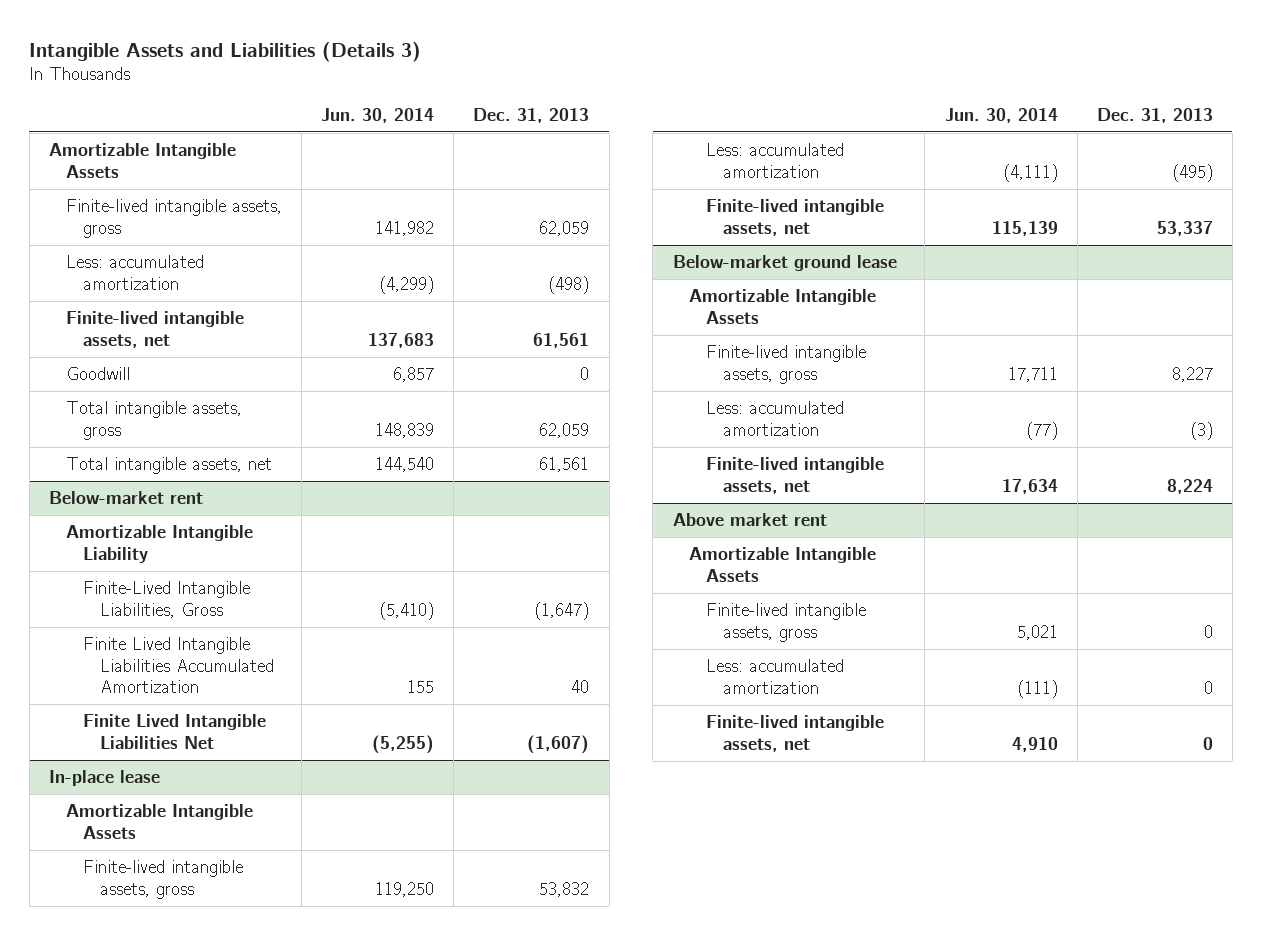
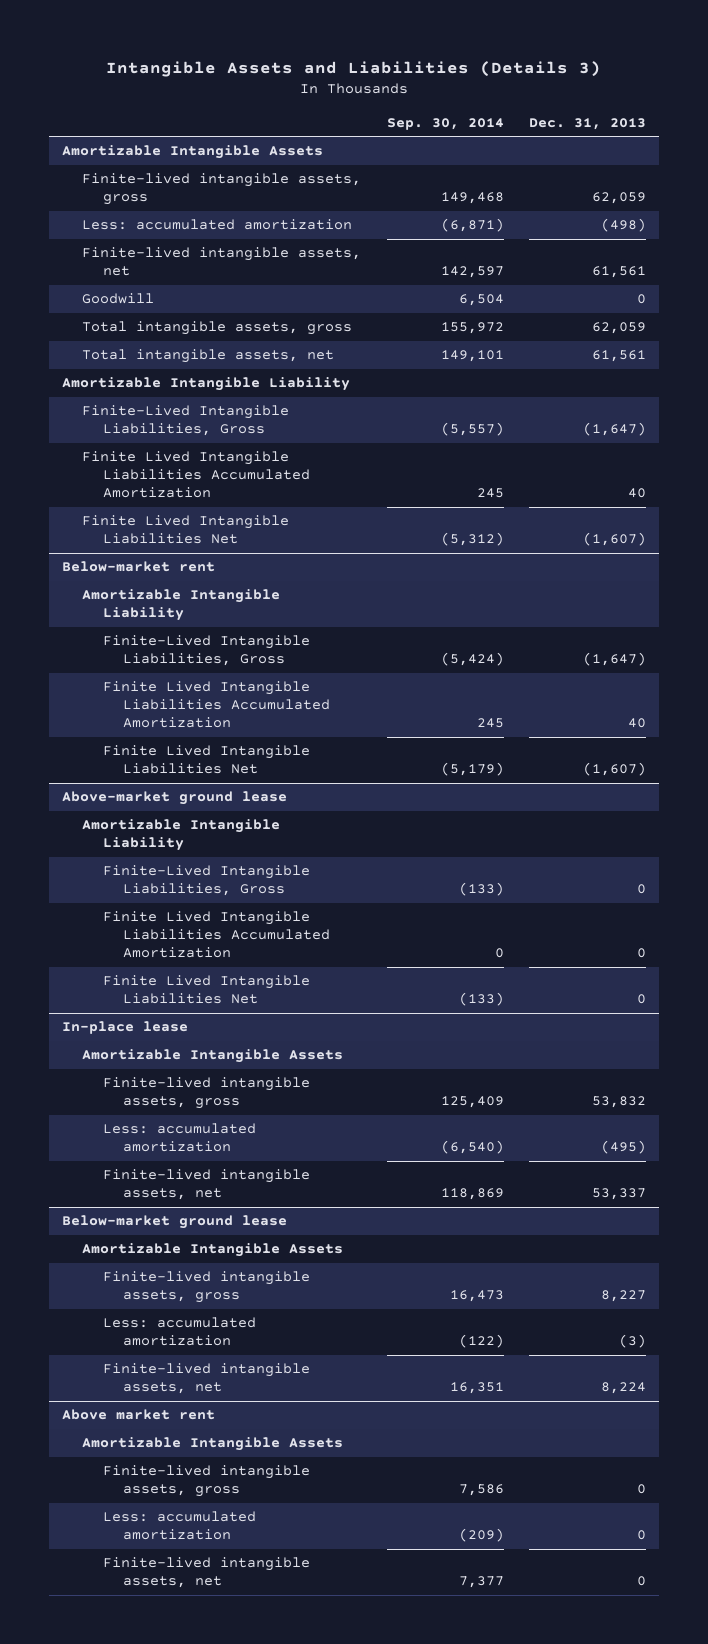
- | Jun. 30, 2014 | Dec. 31, 2013
+ | Sep. 30, 2014 | Dec. 31, 2013
+ Amortizable Intangible Liability
+ Finite-Lived Intangible Liabilities, Gross | (5,557) | (1,647)
+ Finite Lived Intangible Liabilities Accumulated Amortization | 245 | 40
+ Finite Lived Intangible Liabilities Net | (5,312) | (1,607)
+ Above-market ground lease
+ Amortizable Intangible Liability
+ Finite-Lived Intangible Liabilities, Gross | (133) | 0
+ Finite Lived Intangible Liabilities Accumulated Amortization | 0 | 0
+ Finite Lived Intangible Liabilities Net | (133) | 0

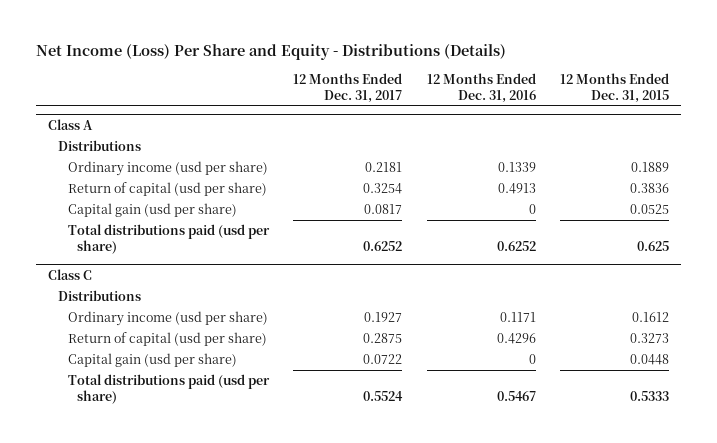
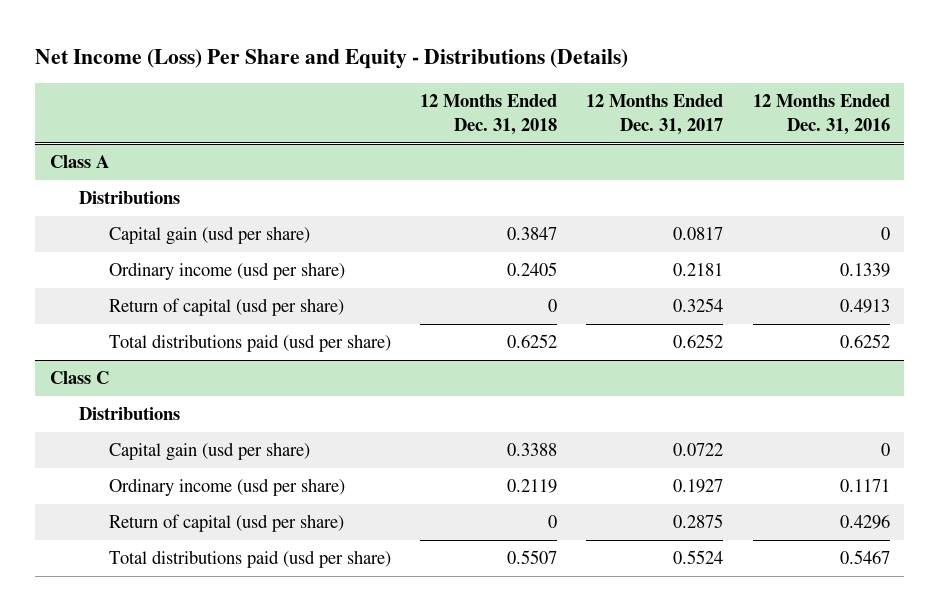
- | 12 Months Ended Dec. 31, 2017 | 12 Months Ended Dec. 31, 2016 | 12 Months Ended Dec. 31, 2015
+ | 12 Months Ended Dec. 31, 2018 | 12 Months Ended Dec. 31, 2017 | 12 Months Ended Dec. 31, 2016
@ Class A
moved up: Capital gain (usd per share) | 0.3847 | 0.0817 | 0
@ Class C
moved up: Capital gain (usd per share) | 0.3388 | 0.0722 | 0

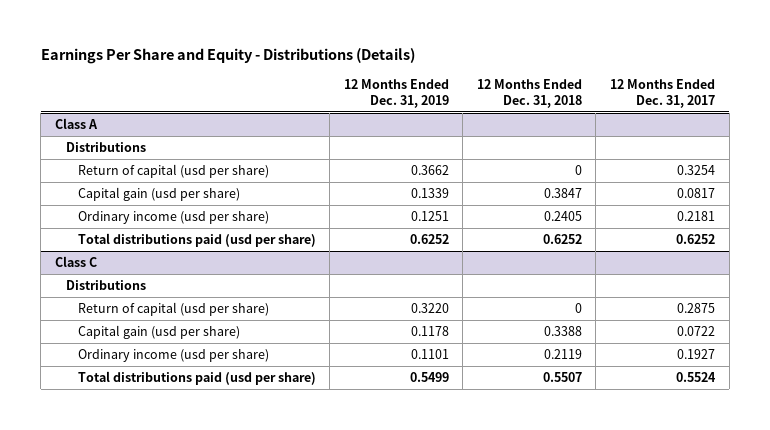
- Net Income (Loss) Per Share and Equity - Distributions (Details)
+ Earnings Per Share and Equity - Distributions (Details)
- | 12 Months Ended Dec. 31, 2018 | 12 Months Ended Dec. 31, 2017 | 12 Months Ended Dec. 31, 2016
+ | 12 Months Ended Dec. 31, 2019 | 12 Months Ended Dec. 31, 2018 | 12 Months Ended Dec. 31, 2017
@ Class A
moved up: Return of capital (usd per share) | 0.3662 | 0 | 0.3254
@ Class C
moved up: Return of capital (usd per share) | 0.3220 | 0 | 0.2875

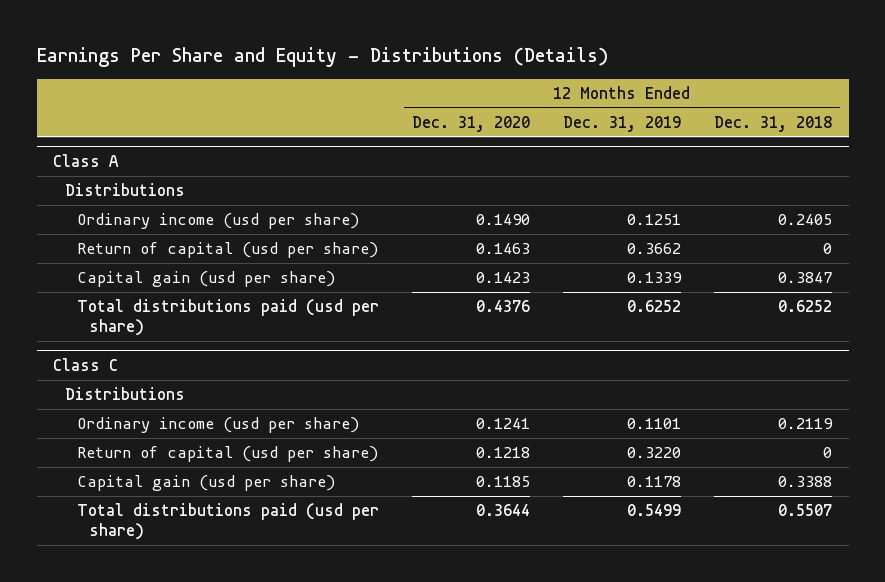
- | 12 Months Ended Dec. 31, 2019 | 12 Months Ended Dec. 31, 2018 | 12 Months Ended Dec. 31, 2017
+ | 12 Months Ended Dec. 31, 2020 | 12 Months Ended Dec. 31, 2019 | 12 Months Ended Dec. 31, 2018
@ Class A
moved up: Ordinary income (usd per share) | 0.1490 | 0.1251 | 0.2405
@ Class C
moved up: Ordinary income (usd per share) | 0.1241 | 0.1101 | 0.2119

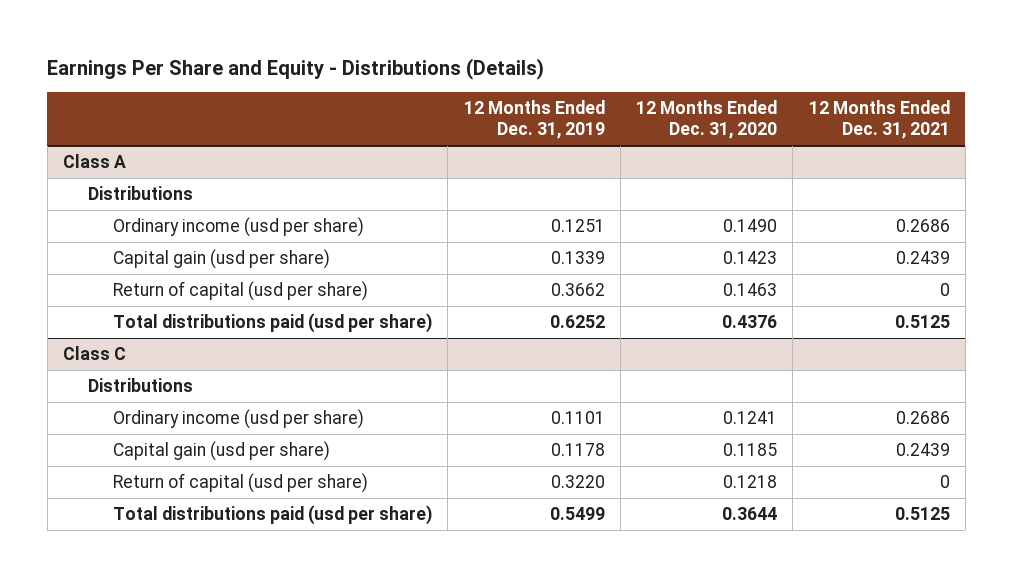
- | 12 Months Ended Dec. 31, 2020 | 12 Months Ended Dec. 31, 2019 | 12 Months Ended Dec. 31, 2018
+ | 12 Months Ended Dec. 31, 2019 | 12 Months Ended Dec. 31, 2020 | 12 Months Ended Dec. 31, 2021
@ Class A
moved down: Return of capital (usd per share) | 0.3662 | 0.1463 | 0
@ Class C
moved down: Return of capital (usd per share) | 0.3220 | 0.1218 | 0

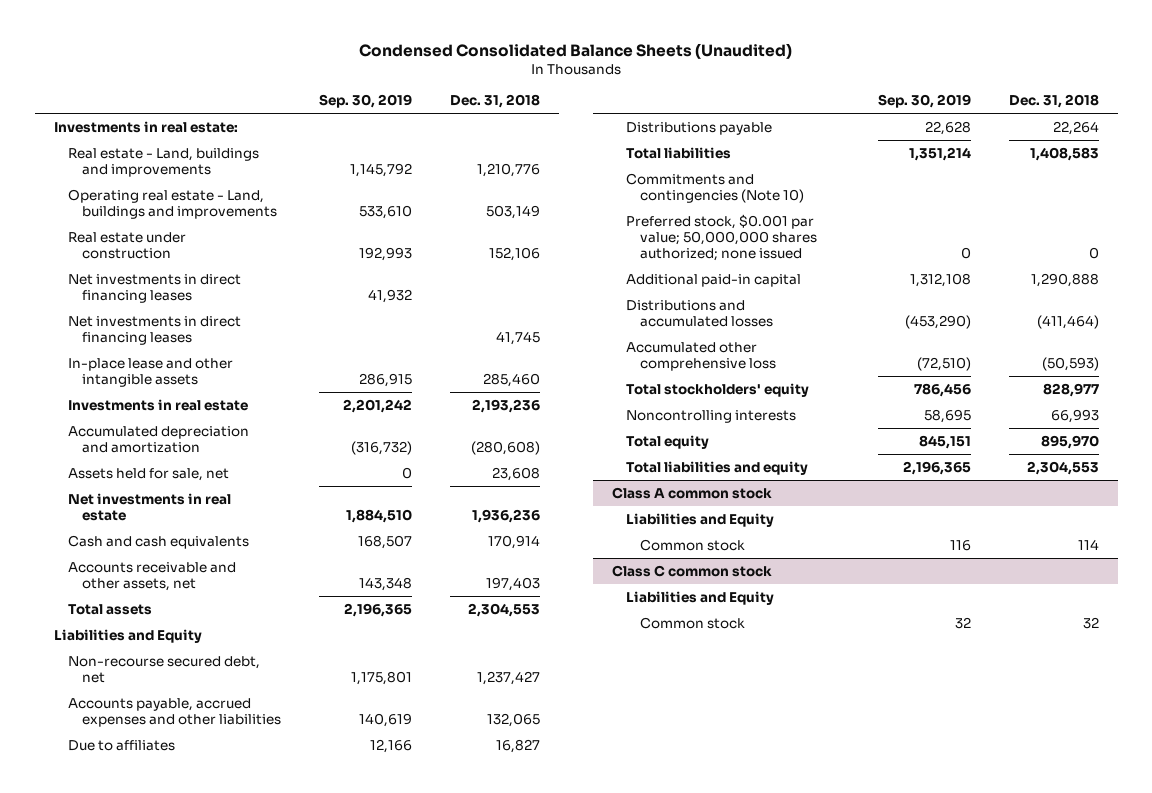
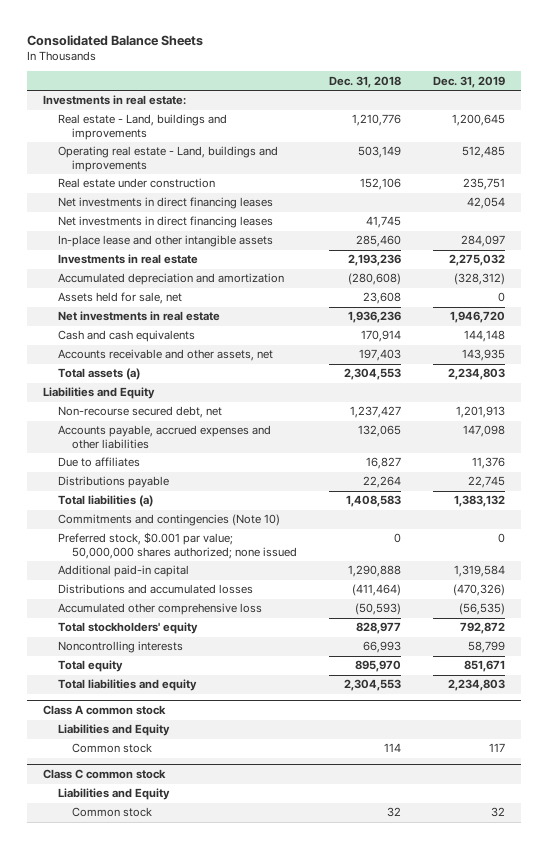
- Condensed Consolidated Balance Sheets (Unaudited)
+ Consolidated Balance Sheets
- | Sep. 30, 2019 | Dec. 31, 2018
+ | Dec. 31, 2018 | Dec. 31, 2019
- Total assets | 2,196,365 | 2,304,553
+ Total assets (a) | 2,304,553 | 2,234,803
- Total liabilities | 1,351,214 | 1,408,583
+ Total liabilities (a) | 1,408,583 | 1,383,132

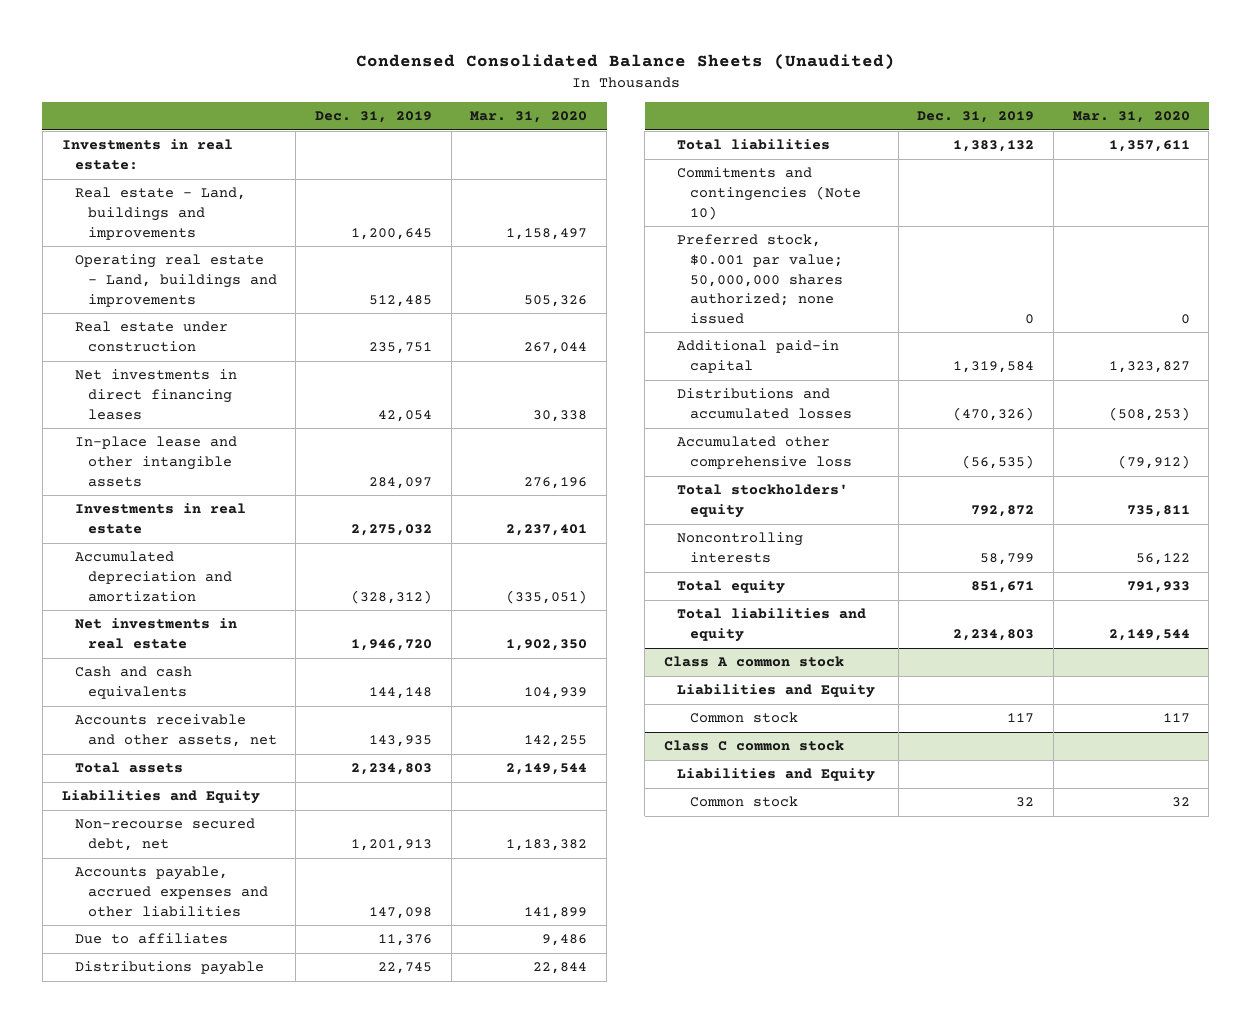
- Consolidated Balance Sheets
+ Condensed Consolidated Balance Sheets (Unaudited)
- | Dec. 31, 2018 | Dec. 31, 2019
+ | Dec. 31, 2019 | Mar. 31, 2020
- Net investments in direct financing leases | 41,745 |
- Assets held for sale, net | 23,608 | 0
- Total assets (a) | 2,304,553 | 2,234,803
+ Total assets | 2,234,803 | 2,149,544
- Total liabilities (a) | 1,408,583 | 1,383,132
+ Total liabilities | 1,383,132 | 1,357,611

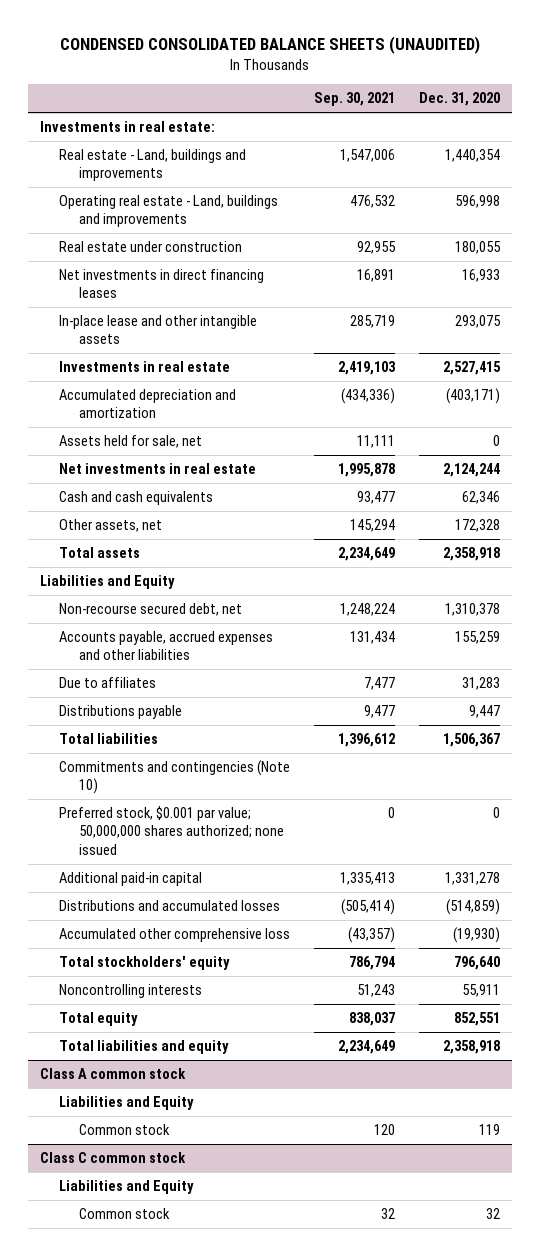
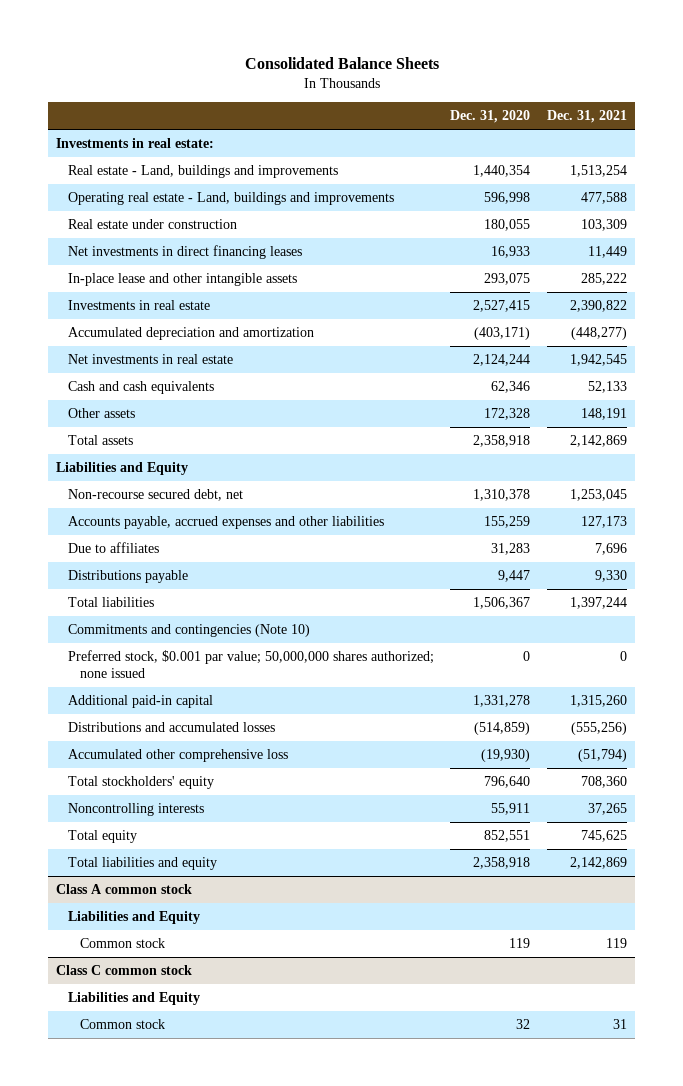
- CONDENSED CONSOLIDATED BALANCE SHEETS (UNAUDITED)
+ Consolidated Balance Sheets
- | Sep. 30, 2021 | Dec. 31, 2020
+ | Dec. 31, 2020 | Dec. 31, 2021
- Assets held for sale, net | 11,111 | 0
- Other assets, net | 145,294 | 172,328
+ Other assets | 172,328 | 148,191

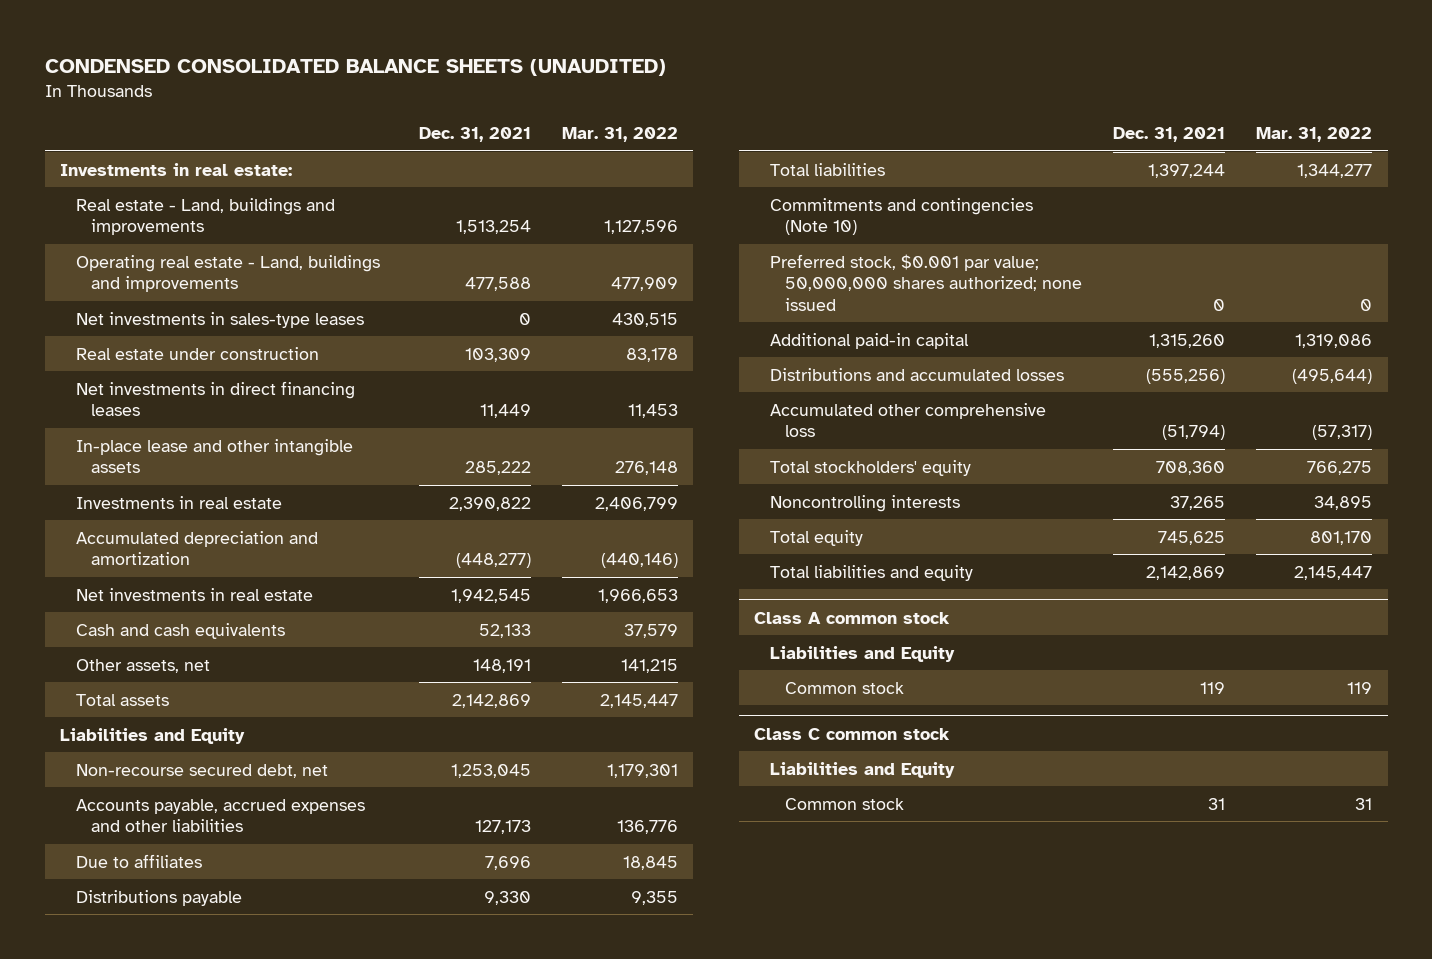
- Consolidated Balance Sheets
+ CONDENSED CONSOLIDATED BALANCE SHEETS (UNAUDITED)
- | Dec. 31, 2020 | Dec. 31, 2021
+ | Dec. 31, 2021 | Mar. 31, 2022
+ Net investments in sales-type leases | 0 | 430,515
- Other assets | 172,328 | 148,191
+ Other assets, net | 148,191 | 141,215

